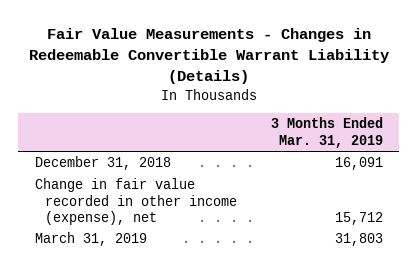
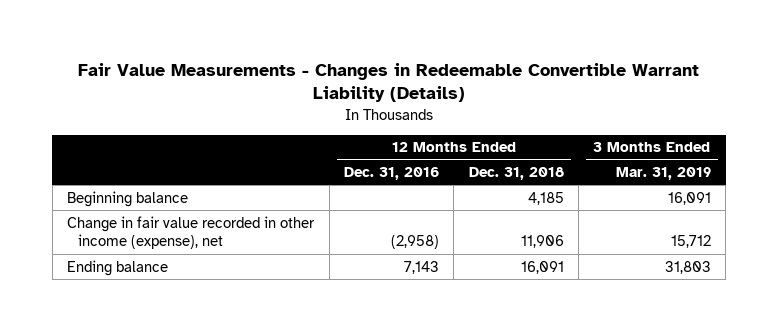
- | 3 Months Ended Mar. 31, 2019
+ | 12 Months Ended Dec. 31, 2016 | 12 Months Ended Dec. 31, 2018 | 3 Months Ended Mar. 31, 2019
- December 31, 2018 | 16,091
+ Beginning balance | | 4,185 | 16,091
- March 31, 2019 | 31,803
+ Ending balance | 7,143 | 16,091 | 31,803

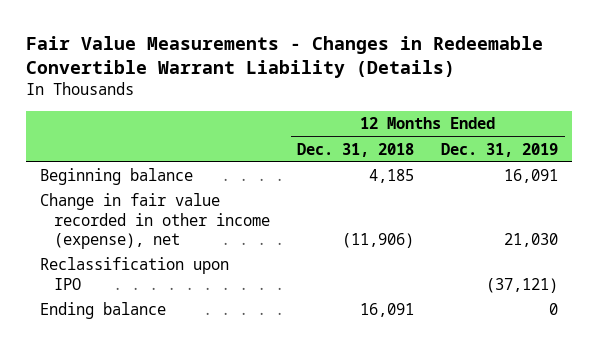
- | 12 Months Ended Dec. 31, 2016 | 12 Months Ended Dec. 31, 2018 | 3 Months Ended Mar. 31, 2019
+ | 12 Months Ended Dec. 31, 2018 | 12 Months Ended Dec. 31, 2019
- Change in fair value recorded in other income (expense), net | (2,958) | 11,906 | 15,712
+ Change in fair value recorded in other income (expense), net | (11,906) | 21,030
+ Reclassification upon IPO | | (37,121)

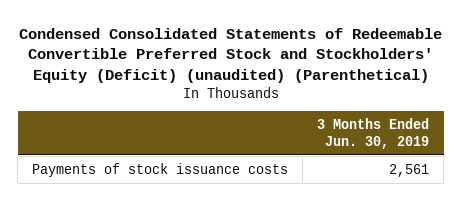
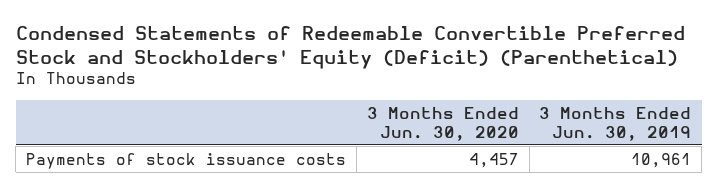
- Condensed Consolidated Statements of Redeemable Convertible Preferred Stock and Stockholders' Equity (Deficit) (unaudited) (Parenthetical)
+ Condensed Statements of Redeemable Convertible Preferred Stock and Stockholders' Equity (Deficit) (Parenthetical)
- | 3 Months Ended Jun. 30, 2019
+ | 3 Months Ended Jun. 30, 2020 | 3 Months Ended Jun. 30, 2019
- Payments of stock issuance costs | 2,561
+ Payments of stock issuance costs | 4,457 | 10,961

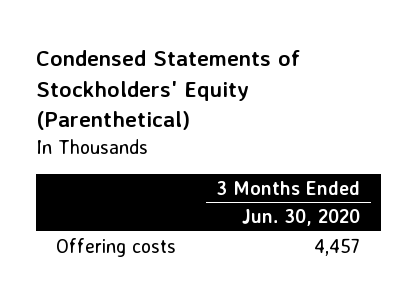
- Condensed Statements of Redeemable Convertible Preferred Stock and Stockholders' Equity (Deficit) (Parenthetical)
+ Condensed Statements of Stockholders' Equity (Parenthetical)
- | 3 Months Ended Jun. 30, 2020 | 3 Months Ended Jun. 30, 2019
+ | 3 Months Ended Jun. 30, 2020
- Payments of stock issuance costs | 4,457 | 10,961
+ Offering costs | 4,457

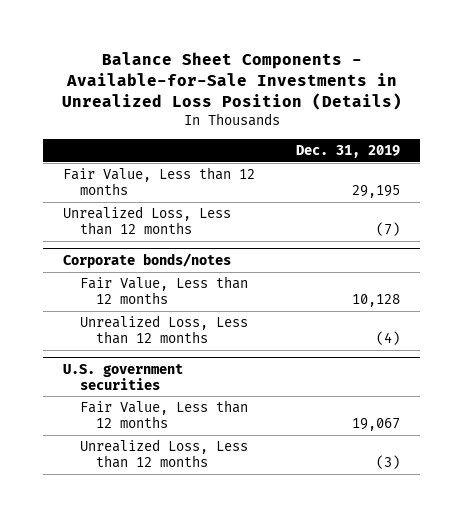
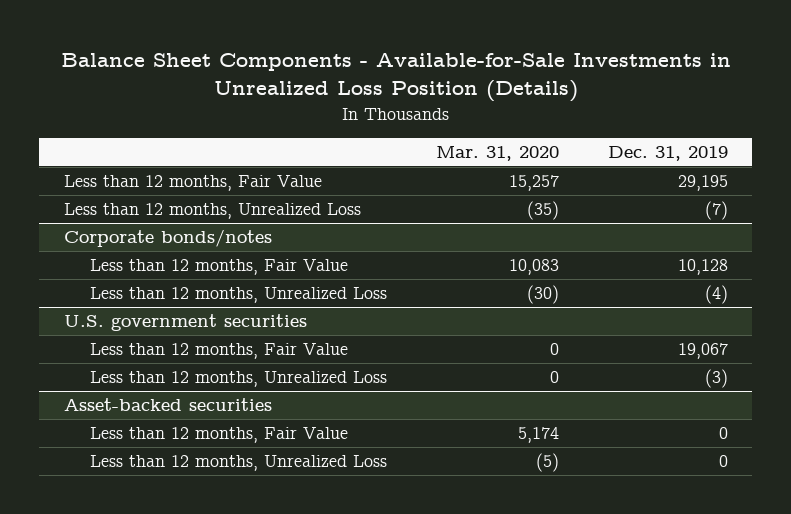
- | Dec. 31, 2019
+ | Mar. 31, 2020 | Dec. 31, 2019
- Fair Value, Less than 12 months | 29,195
- Unrealized Loss, Less than 12 months | (7)
+ Less than 12 months, Fair Value | 15,257 | 29,195
+ Less than 12 months, Unrealized Loss | (35) | (7)
@ Corporate bonds/notes
- Fair Value, Less than 12 months | 10,128
- Unrealized Loss, Less than 12 months | (4)
+ Less than 12 months, Fair Value | 10,083 | 10,128
+ Less than 12 months, Unrealized Loss | (30) | (4)
@ U.S. government securities
- Fair Value, Less than 12 months | 19,067
- Unrealized Loss, Less than 12 months | (3)
+ Less than 12 months, Fair Value | 0 | 19,067
+ Less than 12 months, Unrealized Loss | 0 | (3)
+ Asset-backed securities
+ Less than 12 months, Fair Value | 5,174 | 0
+ Less than 12 months, Unrealized Loss | (5) | 0

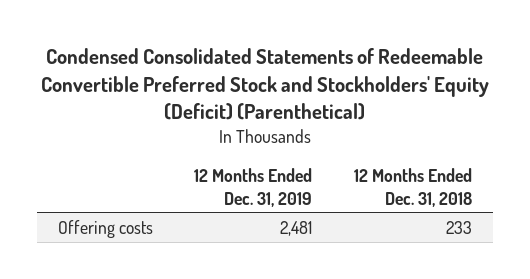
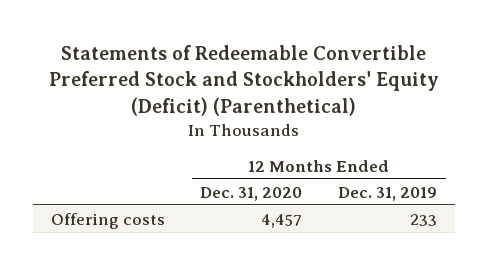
- Condensed Consolidated Statements of Redeemable Convertible Preferred Stock and Stockholders' Equity (Deficit) (Parenthetical)
+ Statements of Redeemable Convertible Preferred Stock and Stockholders' Equity (Deficit) (Parenthetical)
- | 12 Months Ended Dec. 31, 2019 | 12 Months Ended Dec. 31, 2018
+ | 12 Months Ended Dec. 31, 2020 | 12 Months Ended Dec. 31, 2019
- Offering costs | 2,481 | 233
+ Offering costs | 4,457 | 233

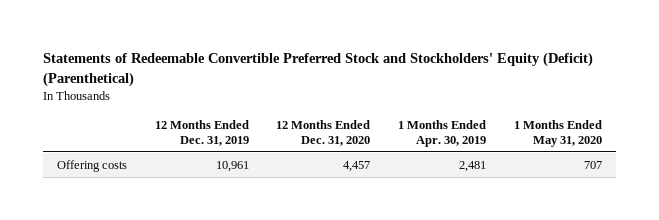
- | 12 Months Ended Dec. 31, 2020 | 12 Months Ended Dec. 31, 2019
+ | 12 Months Ended Dec. 31, 2019 | 12 Months Ended Dec. 31, 2020 | 1 Months Ended Apr. 30, 2019 | 1 Months Ended May 31, 2020
- Offering costs | 4,457 | 233
+ Offering costs | 10,961 | 4,457 | 2,481 | 707

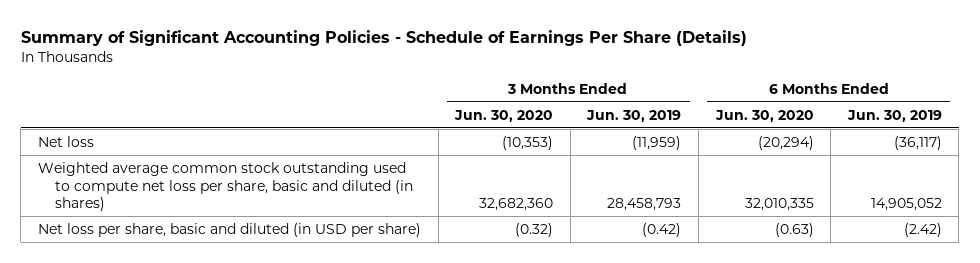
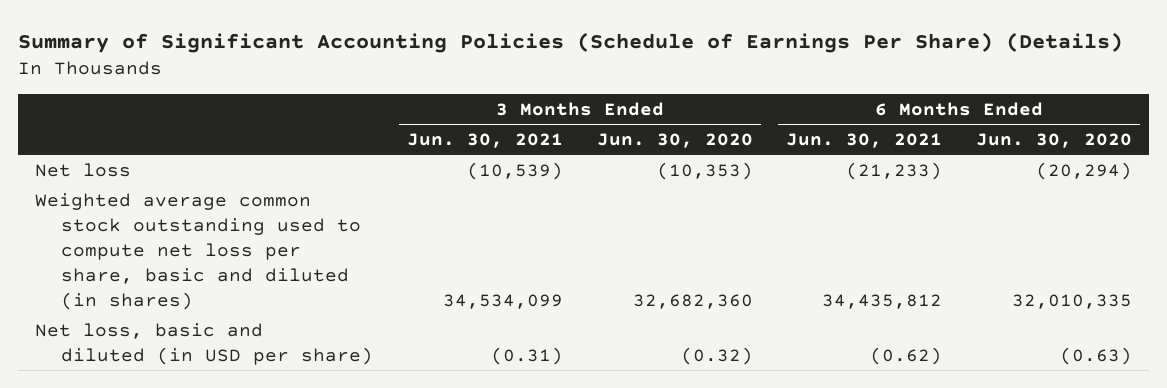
- Summary of Significant Accounting Policies - Schedule of Earnings Per Share (Details)
+ Summary of Significant Accounting Policies (Schedule of Earnings Per Share) (Details)
- | 3 Months Ended Jun. 30, 2020 | 3 Months Ended Jun. 30, 2019 | 6 Months Ended Jun. 30, 2020 | 6 Months Ended Jun. 30, 2019
+ | 3 Months Ended Jun. 30, 2021 | 3 Months Ended Jun. 30, 2020 | 6 Months Ended Jun. 30, 2021 | 6 Months Ended Jun. 30, 2020
- Net loss per share, basic and diluted (in USD per share) | (0.32) | (0.42) | (0.63) | (2.42)
+ Net loss, basic and diluted (in USD per share) | (0.31) | (0.32) | (0.62) | (0.63)

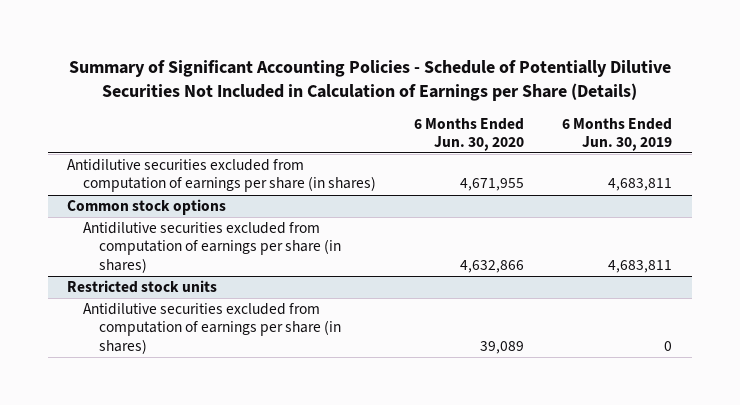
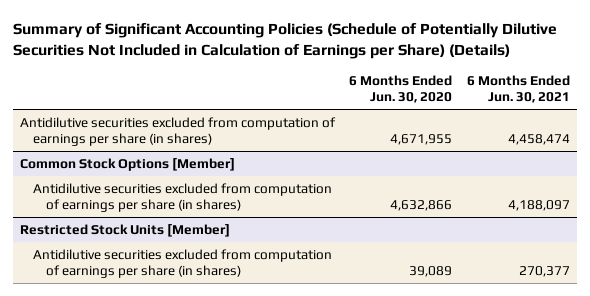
- Summary of Significant Accounting Policies - Schedule of Potentially Dilutive Securities Not Included in Calculation of Earnings per Share (Details)
+ Summary of Significant Accounting Policies (Schedule of Potentially Dilutive Securities Not Included in Calculation of Earnings per Share) (Details)
- | 6 Months Ended Jun. 30, 2020 | 6 Months Ended Jun. 30, 2019
+ | 6 Months Ended Jun. 30, 2020 | 6 Months Ended Jun. 30, 2021
- Common stock options
+ Common Stock Options [Member]
- Restricted stock units
+ Restricted Stock Units [Member]

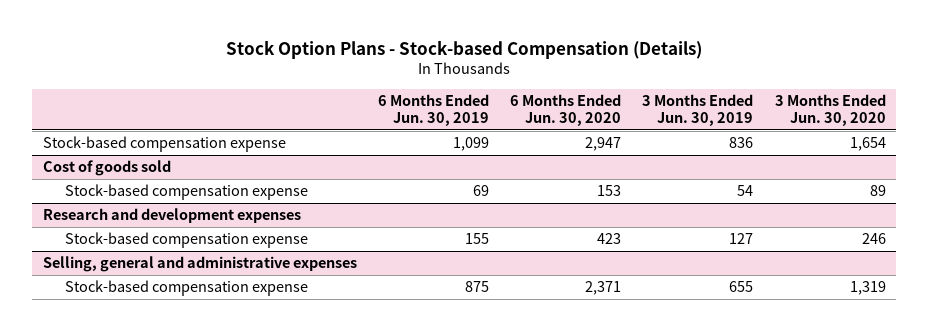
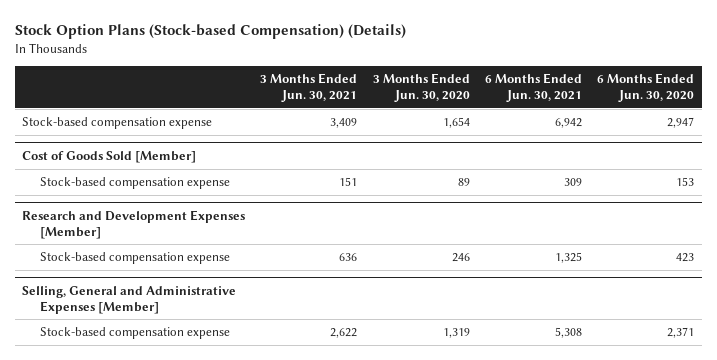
- Stock Option Plans - Stock-based Compensation (Details)
+ Stock Option Plans (Stock-based Compensation) (Details)
- | 6 Months Ended Jun. 30, 2019 | 6 Months Ended Jun. 30, 2020 | 3 Months Ended Jun. 30, 2019 | 3 Months Ended Jun. 30, 2020
+ | 3 Months Ended Jun. 30, 2021 | 3 Months Ended Jun. 30, 2020 | 6 Months Ended Jun. 30, 2021 | 6 Months Ended Jun. 30, 2020
- Cost of goods sold
+ Cost of Goods Sold [Member]
- Research and development expenses
+ Research and Development Expenses [Member]
- Selling, general and administrative expenses
+ Selling, General and Administrative Expenses [Member]

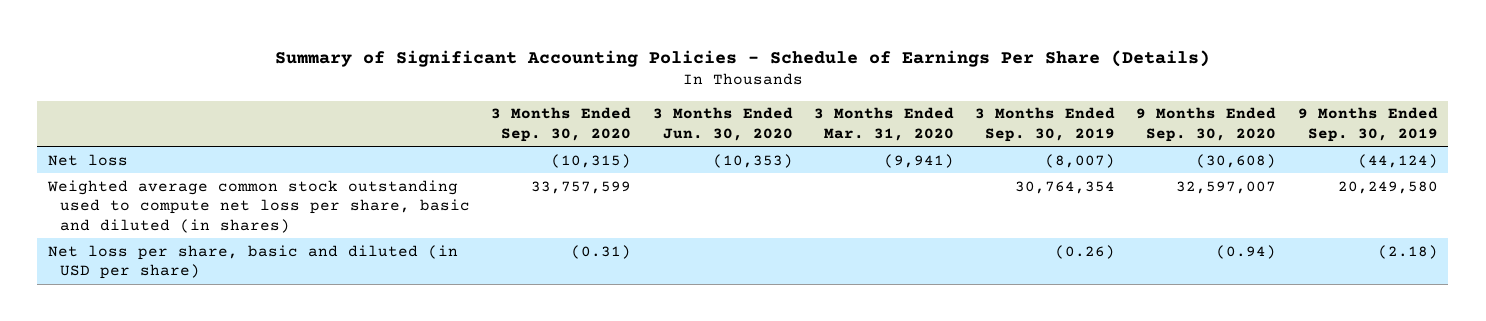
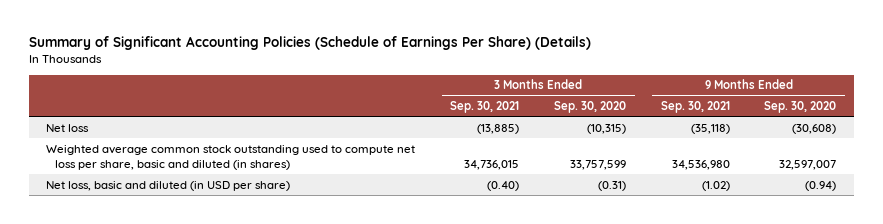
- Summary of Significant Accounting Policies - Schedule of Earnings Per Share (Details)
+ Summary of Significant Accounting Policies (Schedule of Earnings Per Share) (Details)
- | 3 Months Ended Sep. 30, 2020 | 3 Months Ended Jun. 30, 2020 | 3 Months Ended Mar. 31, 2020 | 3 Months Ended Sep. 30, 2019 | 9 Months Ended Sep. 30, 2020 | 9 Months Ended Sep. 30, 2019
+ | 3 Months Ended Sep. 30, 2021 | 3 Months Ended Sep. 30, 2020 | 9 Months Ended Sep. 30, 2021 | 9 Months Ended Sep. 30, 2020
- Net loss per share, basic and diluted (in USD per share) | (0.31) | | | (0.26) | (0.94) | (2.18)
+ Net loss, basic and diluted (in USD per share) | (0.40) | (0.31) | (1.02) | (0.94)

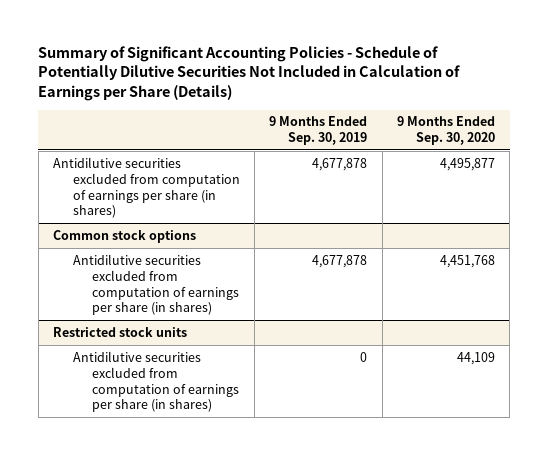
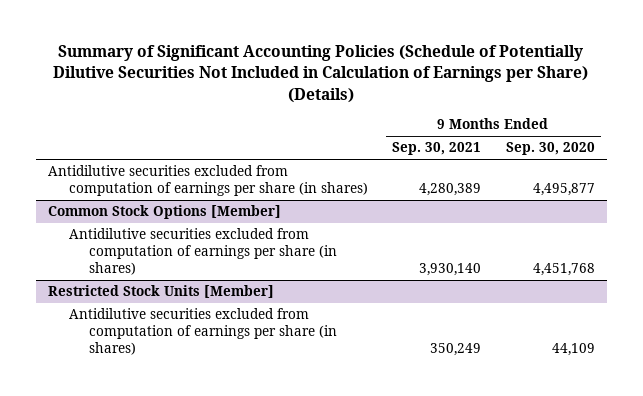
- Summary of Significant Accounting Policies - Schedule of Potentially Dilutive Securities Not Included in Calculation of Earnings per Share (Details)
+ Summary of Significant Accounting Policies (Schedule of Potentially Dilutive Securities Not Included in Calculation of Earnings per Share) (Details)
- | 9 Months Ended Sep. 30, 2019 | 9 Months Ended Sep. 30, 2020
+ | 9 Months Ended Sep. 30, 2021 | 9 Months Ended Sep. 30, 2020
- Common stock options
+ Common Stock Options [Member]
- Restricted stock units
+ Restricted Stock Units [Member]

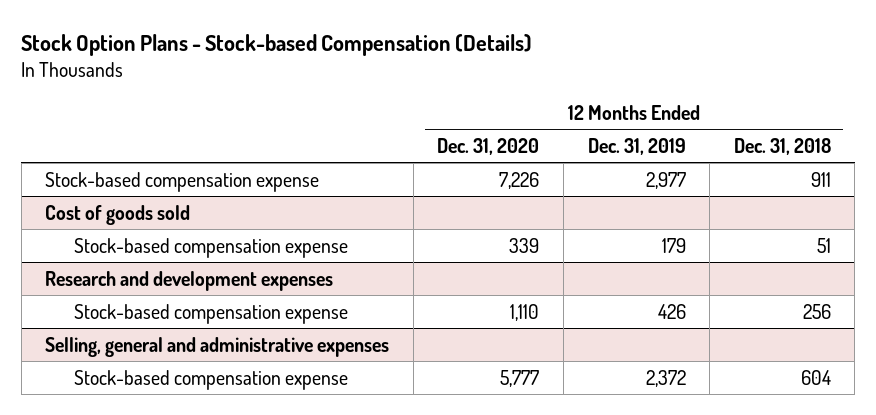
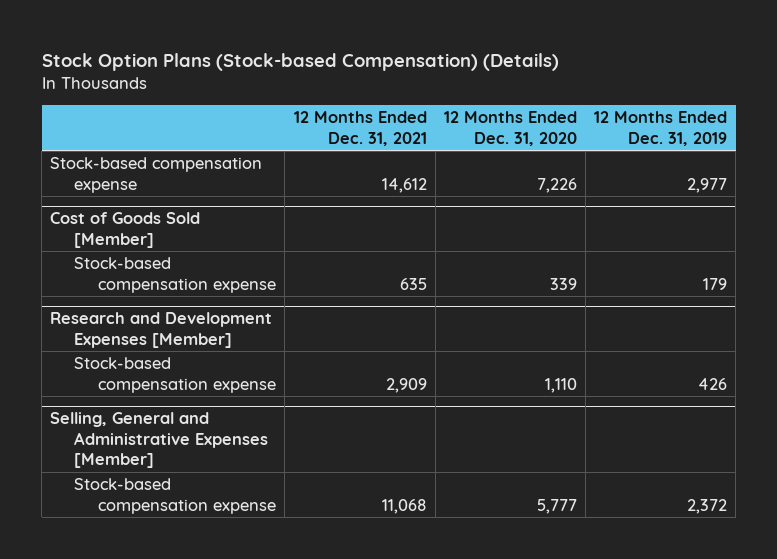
- Stock Option Plans - Stock-based Compensation (Details)
+ Stock Option Plans (Stock-based Compensation) (Details)
- | 12 Months Ended Dec. 31, 2020 | 12 Months Ended Dec. 31, 2019 | 12 Months Ended Dec. 31, 2018
+ | 12 Months Ended Dec. 31, 2021 | 12 Months Ended Dec. 31, 2020 | 12 Months Ended Dec. 31, 2019
- Cost of goods sold
+ Cost of Goods Sold [Member]
- Research and development expenses
+ Research and Development Expenses [Member]
- Selling, general and administrative expenses
+ Selling, General and Administrative Expenses [Member]

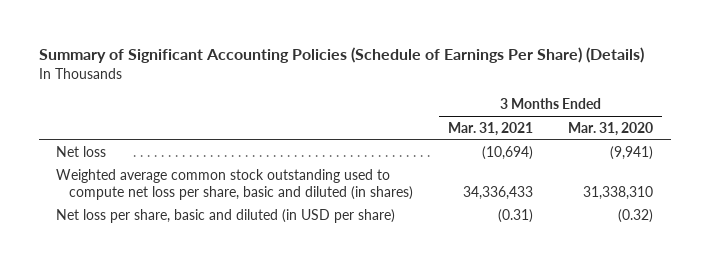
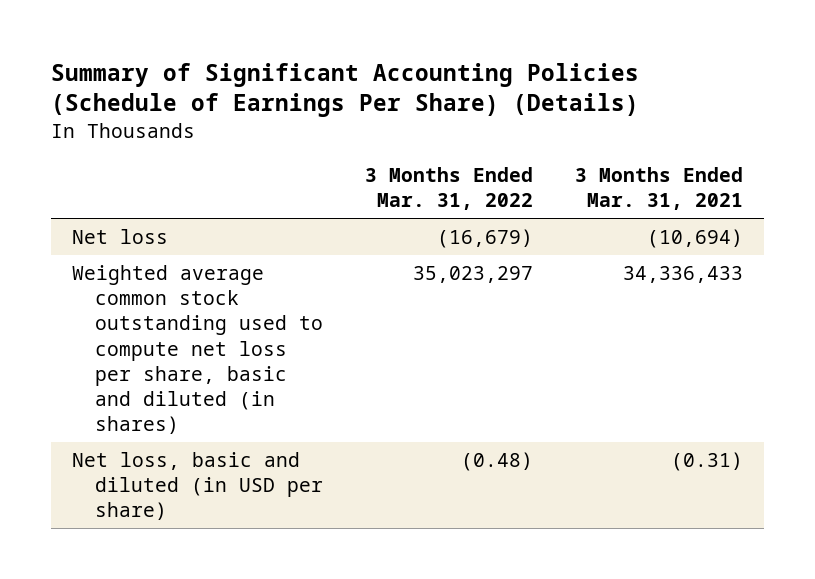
- | 3 Months Ended Mar. 31, 2021 | 3 Months Ended Mar. 31, 2020
+ | 3 Months Ended Mar. 31, 2022 | 3 Months Ended Mar. 31, 2021
- Net loss per share, basic and diluted (in USD per share) | (0.31) | (0.32)
+ Net loss, basic and diluted (in USD per share) | (0.48) | (0.31)

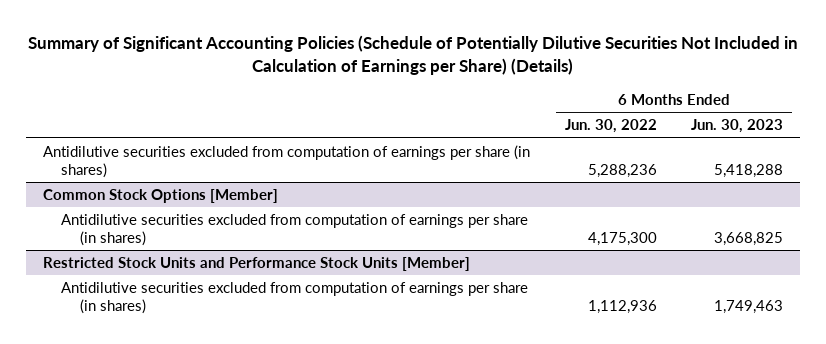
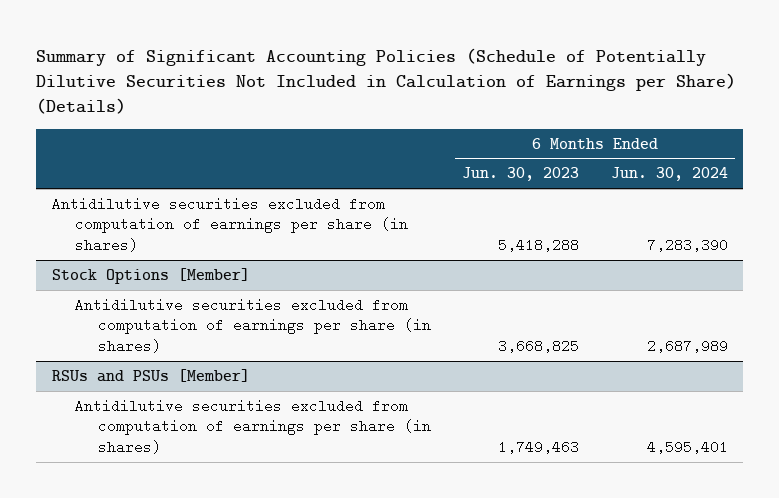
- | 6 Months Ended Jun. 30, 2022 | 6 Months Ended Jun. 30, 2023
+ | 6 Months Ended Jun. 30, 2023 | 6 Months Ended Jun. 30, 2024
- Common Stock Options [Member]
+ Stock Options [Member]
- Restricted Stock Units and Performance Stock Units [Member]
+ RSUs and PSUs [Member]

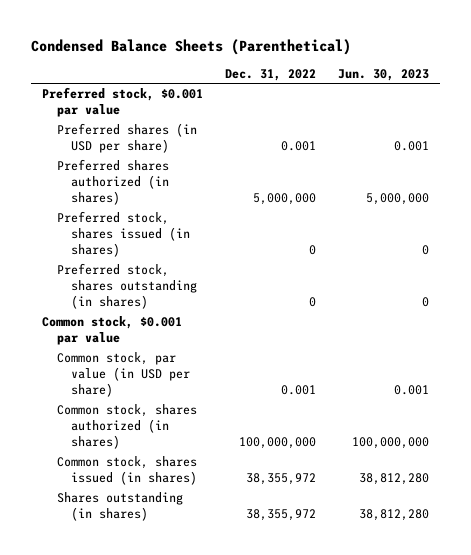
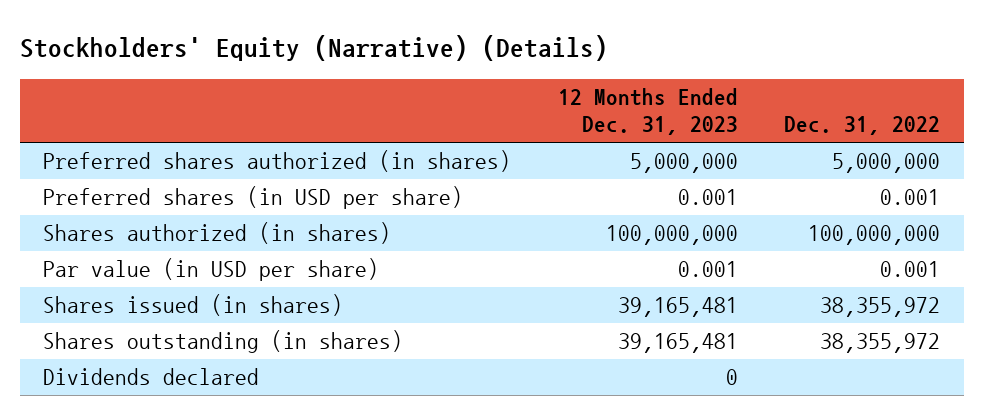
- Condensed Balance Sheets (Parenthetical)
+ Stockholders' Equity (Narrative) (Details)
- | Dec. 31, 2022 | Jun. 30, 2023
+ | 12 Months Ended Dec. 31, 2023 | Dec. 31, 2022
- Preferred stock, $0.001 par value
- Preferred stock, shares issued (in shares) | 0 | 0
- Preferred stock, shares outstanding (in shares) | 0 | 0
- Common stock, $0.001 par value
- Common stock, par value (in USD per share) | 0.001 | 0.001
- Common stock, shares authorized (in shares) | 100,000,000 | 100,000,000
- Common stock, shares issued (in shares) | 38,355,972 | 38,812,280
moved down: Preferred shares (in USD per share) | 0.001 | 0.001
+ Shares authorized (in shares) | 100,000,000 | 100,000,000
+ Par value (in USD per share) | 0.001 | 0.001
+ Shares issued (in shares) | 39,165,481 | 38,355,972
+ Dividends declared | 0 |

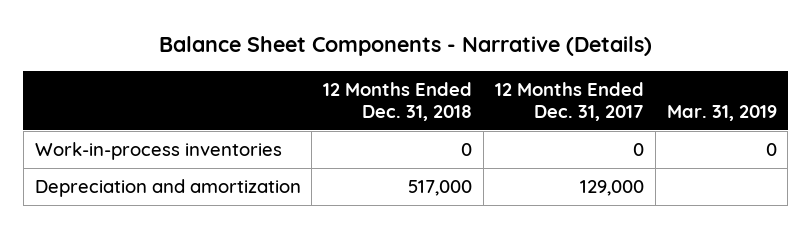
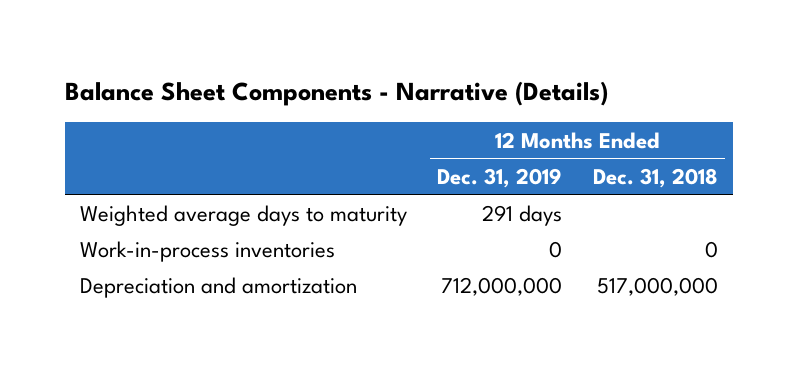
- | 12 Months Ended Dec. 31, 2018 | 12 Months Ended Dec. 31, 2017 | Mar. 31, 2019
+ | 12 Months Ended Dec. 31, 2019 | 12 Months Ended Dec. 31, 2018
+ Weighted average days to maturity | 291 days |
- Depreciation and amortization | 517,000 | 129,000 |
+ Depreciation and amortization | 712,000,000 | 517,000,000

